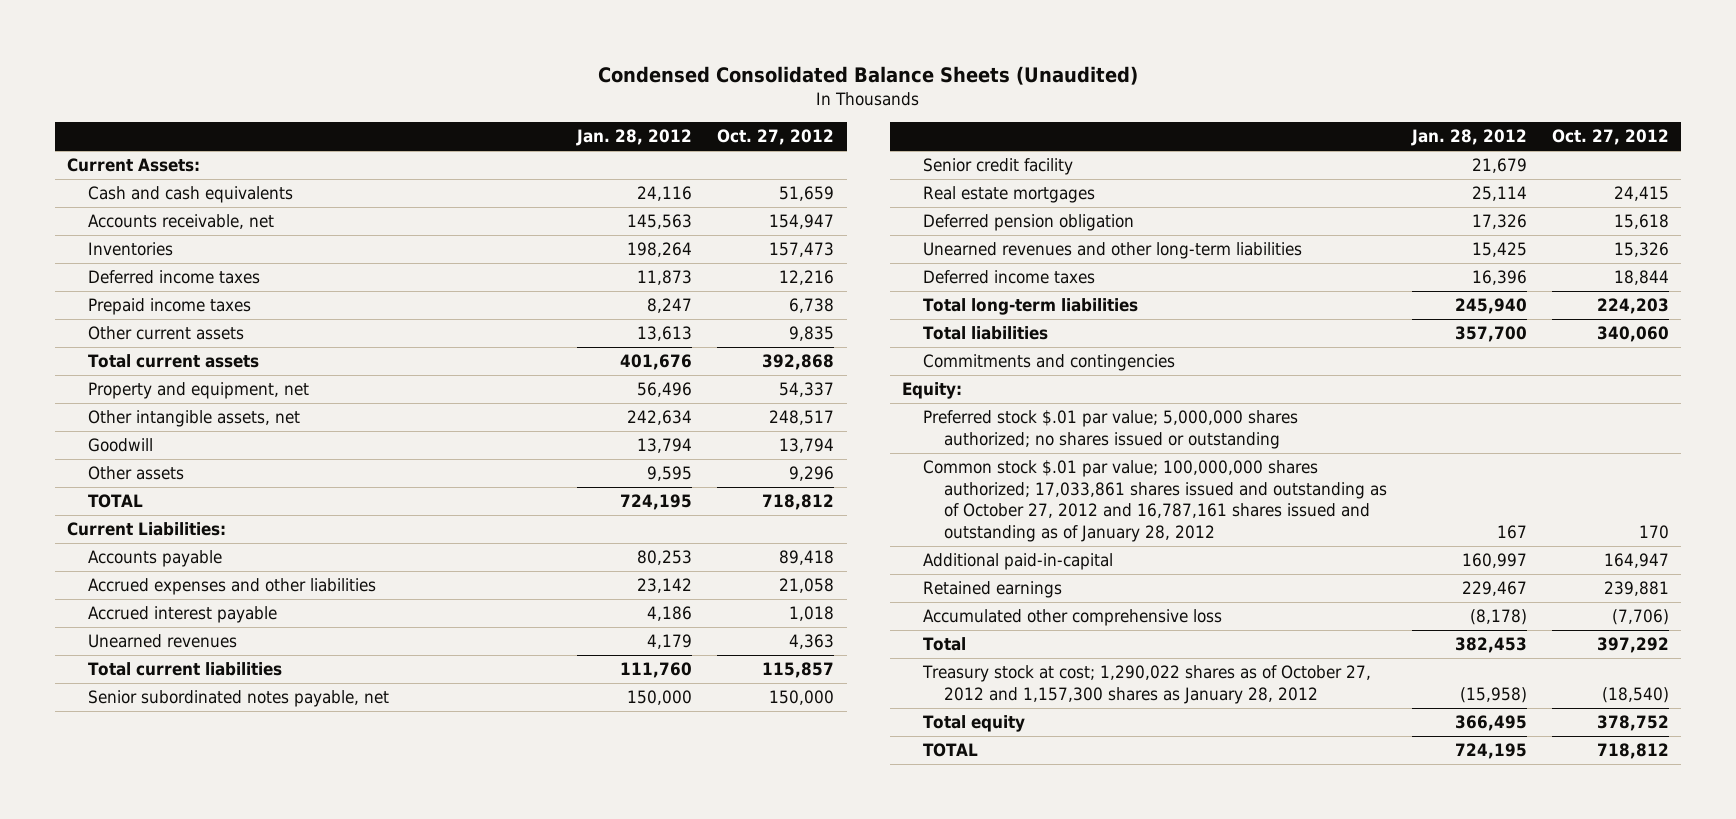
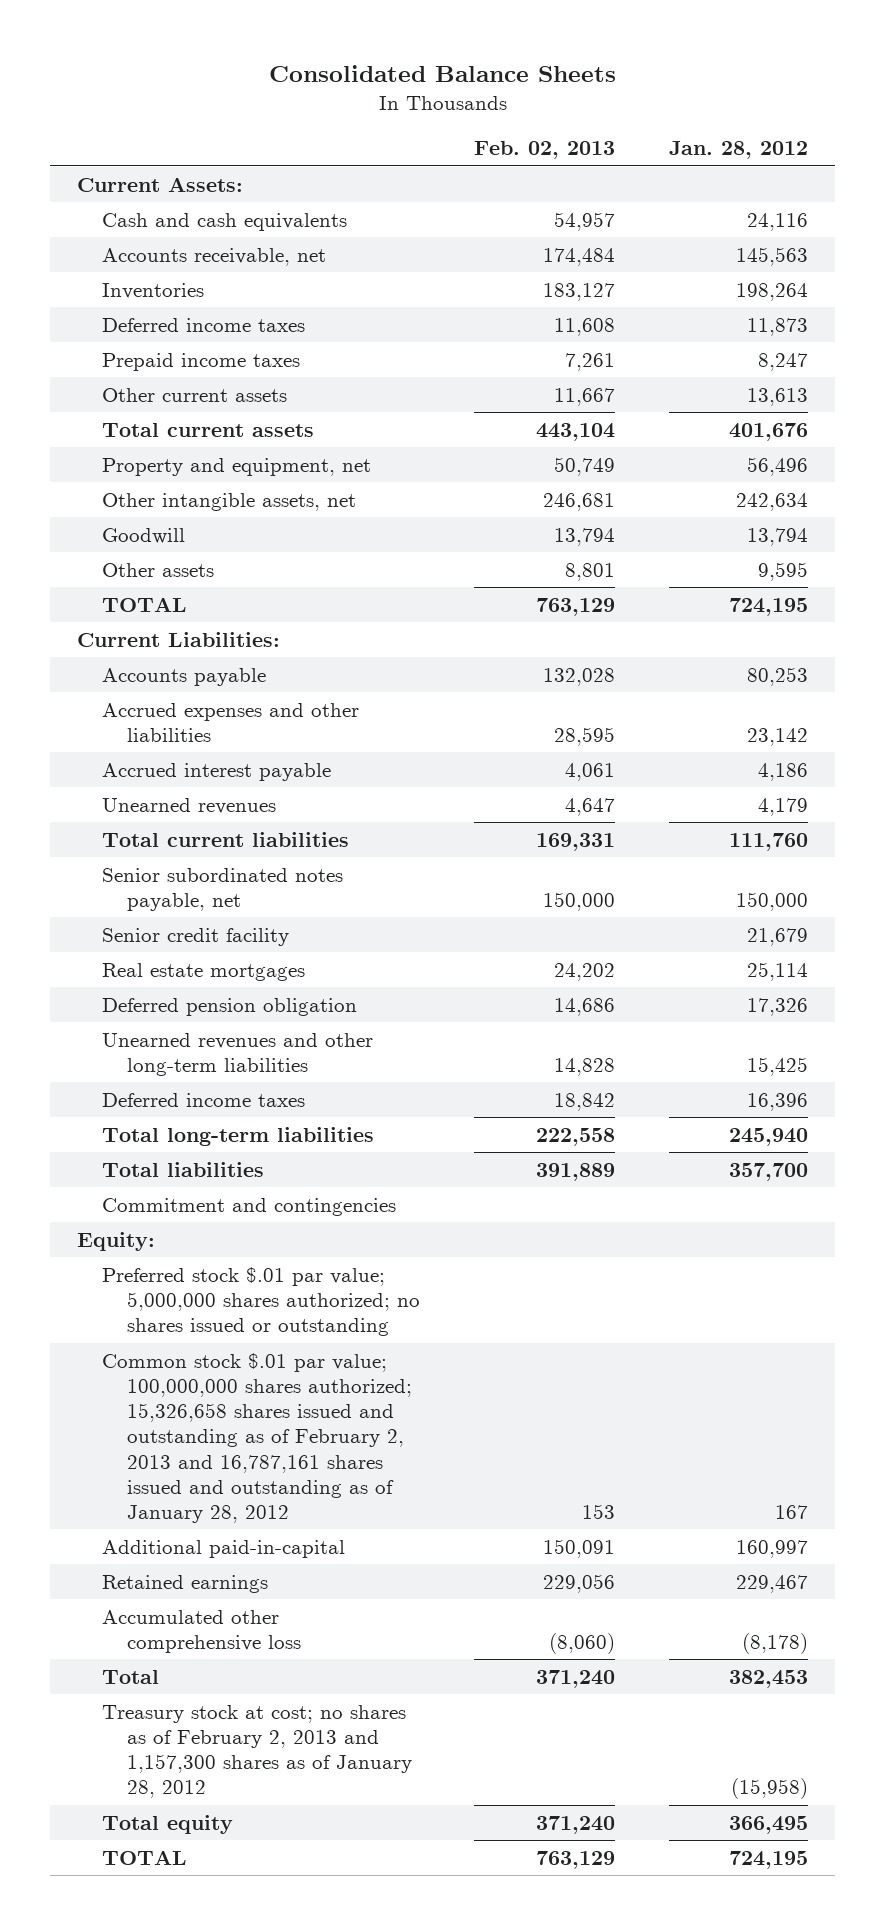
- Condensed Consolidated Balance Sheets (Unaudited)
+ Consolidated Balance Sheets
- | Jan. 28, 2012 | Oct. 27, 2012
+ | Feb. 02, 2013 | Jan. 28, 2012
- Commitments and contingencies
+ Commitment and contingencies
- Common stock $.01 par value; 100,000,000 shares authorized; 17,033,861 shares issued and outstanding as of October 27, 2012 and 16,787,161 shares issued and outstanding as of January 28, 2012 | 167 | 170
+ Common stock $.01 par value; 100,000,000 shares authorized; 15,326,658 shares issued and outstanding as of February 2, 2013 and 16,787,161 shares issued and outstanding as of January 28, 2012 | 153 | 167
- Treasury stock at cost; 1,290,022 shares as of October 27, 2012 and 1,157,300 shares as January 28, 2012 | (15,958) | (18,540)
+ Treasury stock at cost; no shares as of February 2, 2013 and 1,157,300 shares as of January 28, 2012 | | (15,958)

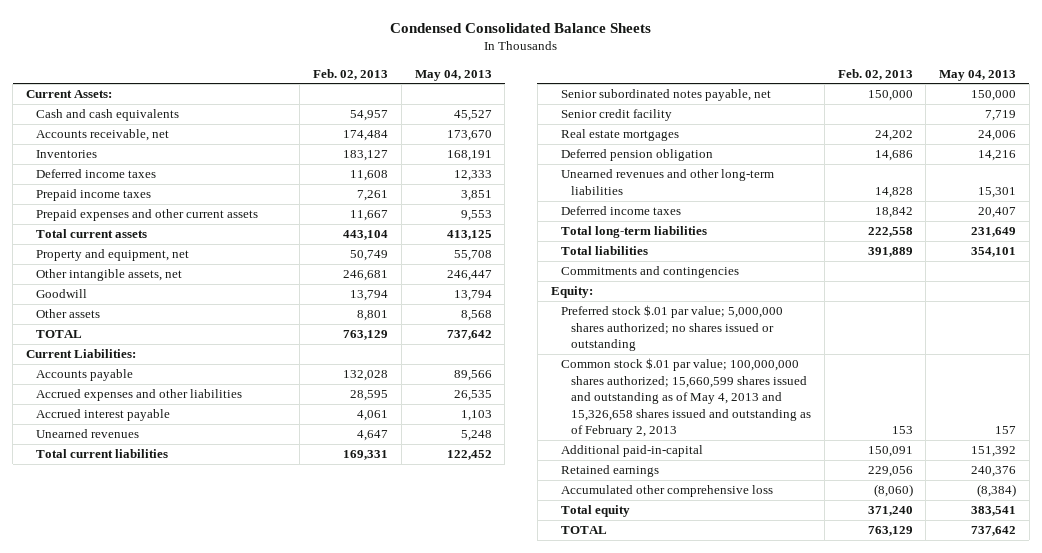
- Consolidated Balance Sheets
+ Condensed Consolidated Balance Sheets
- | Feb. 02, 2013 | Jan. 28, 2012
+ | Feb. 02, 2013 | May 04, 2013
- Other current assets | 11,667 | 13,613
+ Prepaid expenses and other current assets | 11,667 | 9,553
- Commitment and contingencies
+ Commitments and contingencies
- Common stock $.01 par value; 100,000,000 shares authorized; 15,326,658 shares issued and outstanding as of February 2, 2013 and 16,787,161 shares issued and outstanding as of January 28, 2012 | 153 | 167
+ Common stock $.01 par value; 100,000,000 shares authorized; 15,660,599 shares issued and outstanding as of May 4, 2013 and 15,326,658 shares issued and outstanding as of February 2, 2013 | 153 | 157
- Total | 371,240 | 382,453
- Treasury stock at cost; no shares as of February 2, 2013 and 1,157,300 shares as of January 28, 2012 | | (15,958)

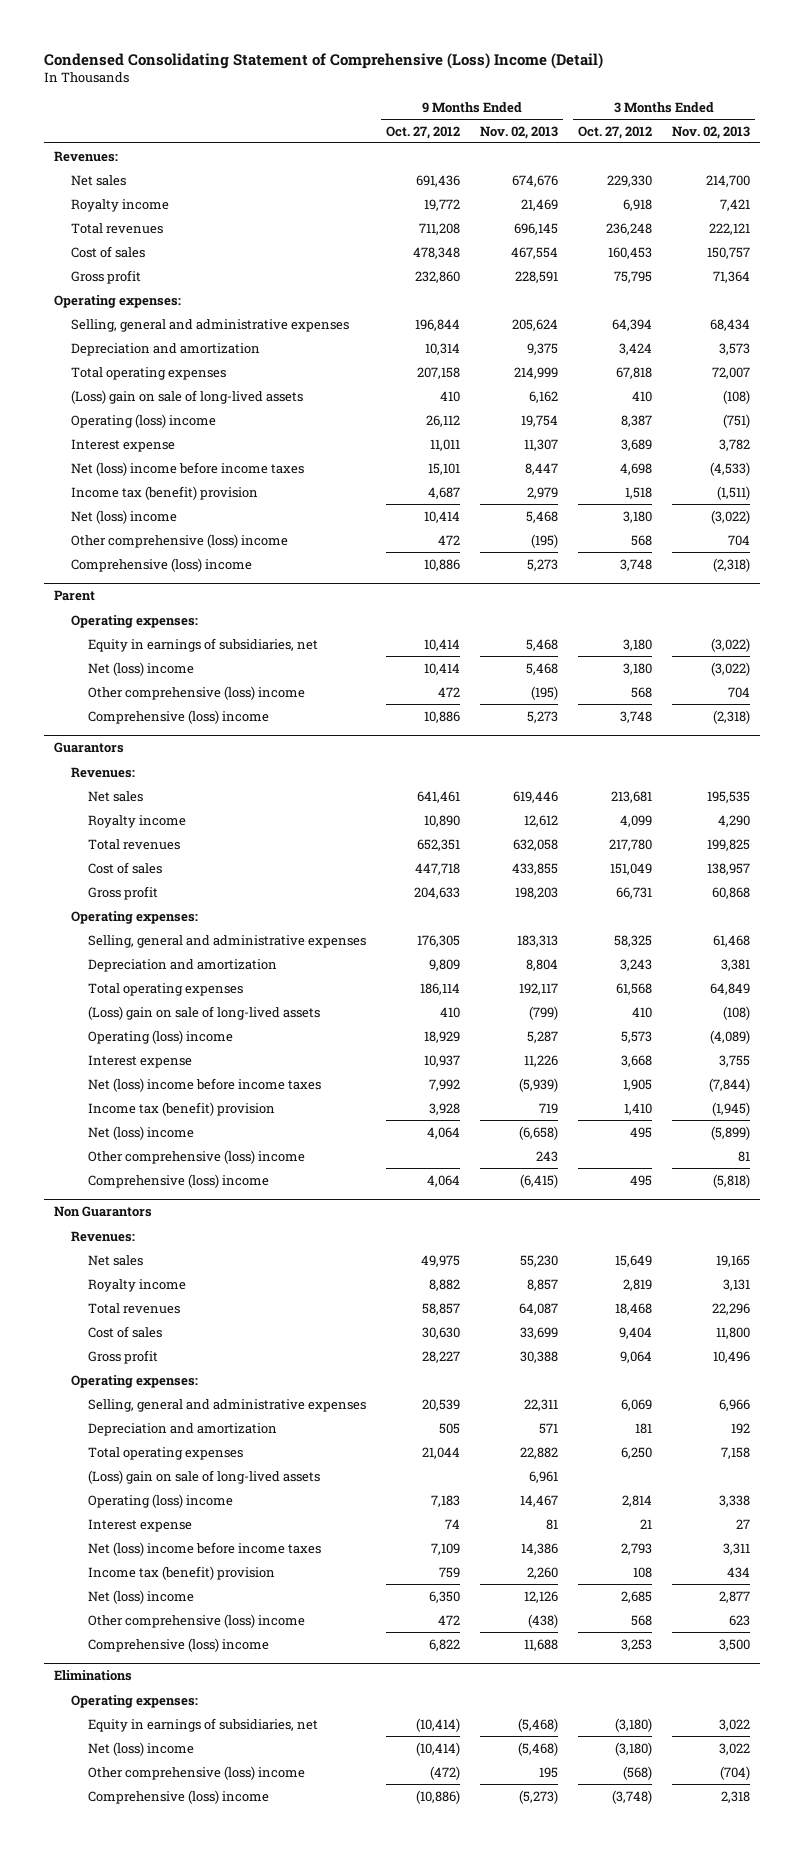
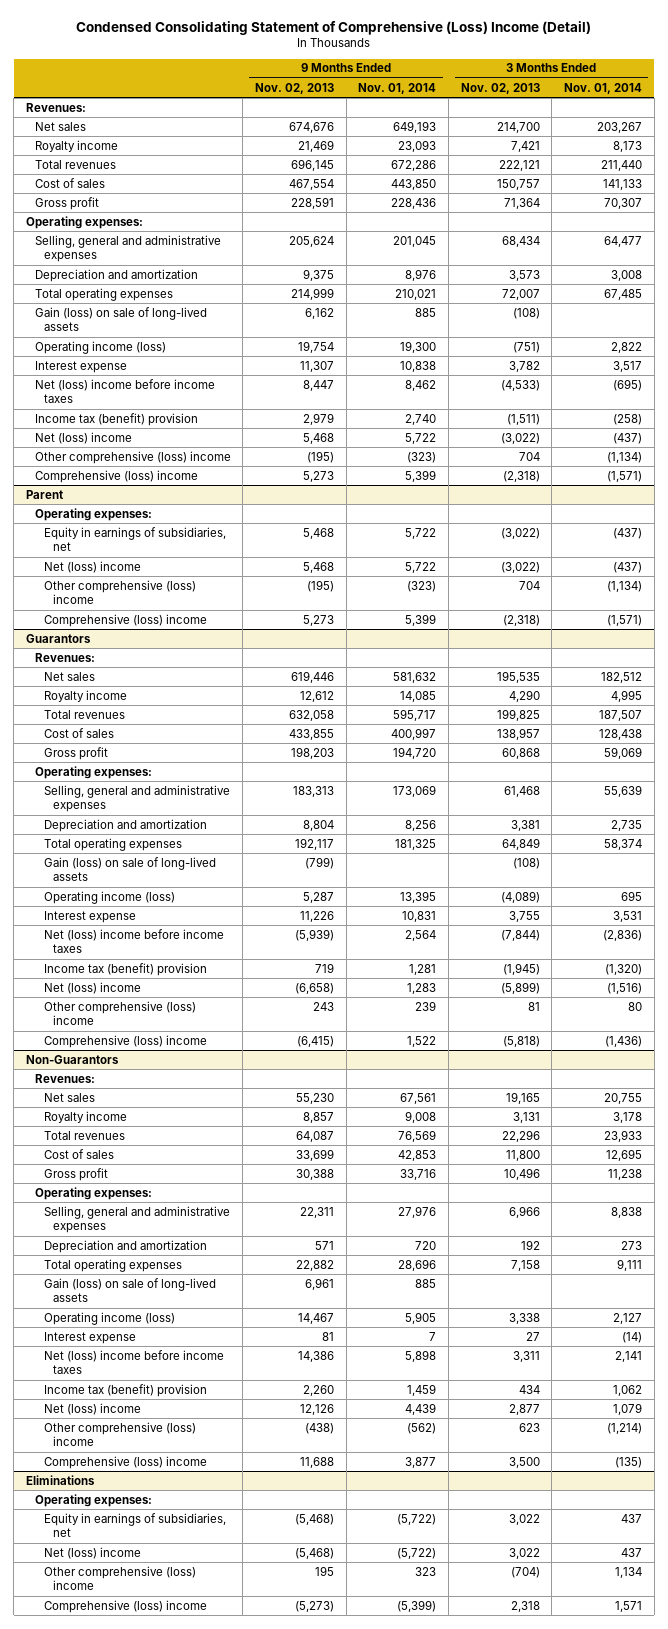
- | 9 Months Ended Oct. 27, 2012 | 9 Months Ended Nov. 02, 2013 | 3 Months Ended Oct. 27, 2012 | 3 Months Ended Nov. 02, 2013
+ | 9 Months Ended Nov. 02, 2013 | 9 Months Ended Nov. 01, 2014 | 3 Months Ended Nov. 02, 2013 | 3 Months Ended Nov. 01, 2014
- (Loss) gain on sale of long-lived assets | 410 | 6,162 | 410 | (108)
- Operating (loss) income | 26,112 | 19,754 | 8,387 | (751)
+ Gain (loss) on sale of long-lived assets | 6,162 | 885 | (108) |
+ Operating income (loss) | 19,754 | 19,300 | (751) | 2,822
@ Guarantors
- (Loss) gain on sale of long-lived assets | 410 | (799) | 410 | (108)
- Operating (loss) income | 18,929 | 5,287 | 5,573 | (4,089)
+ Gain (loss) on sale of long-lived assets | (799) | | (108) |
+ Operating income (loss) | 5,287 | 13,395 | (4,089) | 695
- Non Guarantors
+ Non-Guarantors
- (Loss) gain on sale of long-lived assets | | 6,961 | |
- Operating (loss) income | 7,183 | 14,467 | 2,814 | 3,338
+ Gain (loss) on sale of long-lived assets | 6,961 | 885 | |
+ Operating income (loss) | 14,467 | 5,905 | 3,338 | 2,127

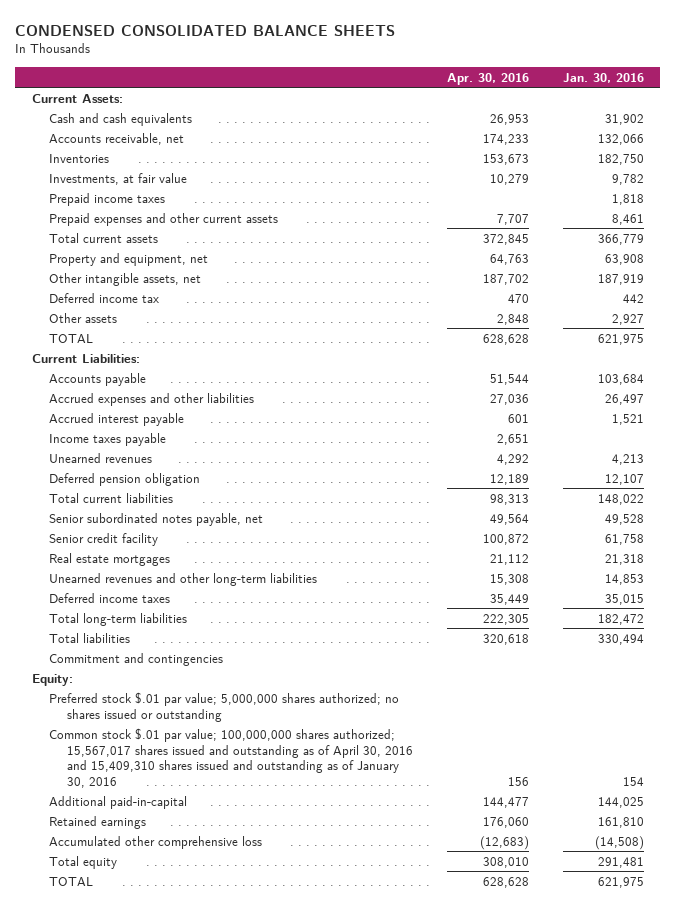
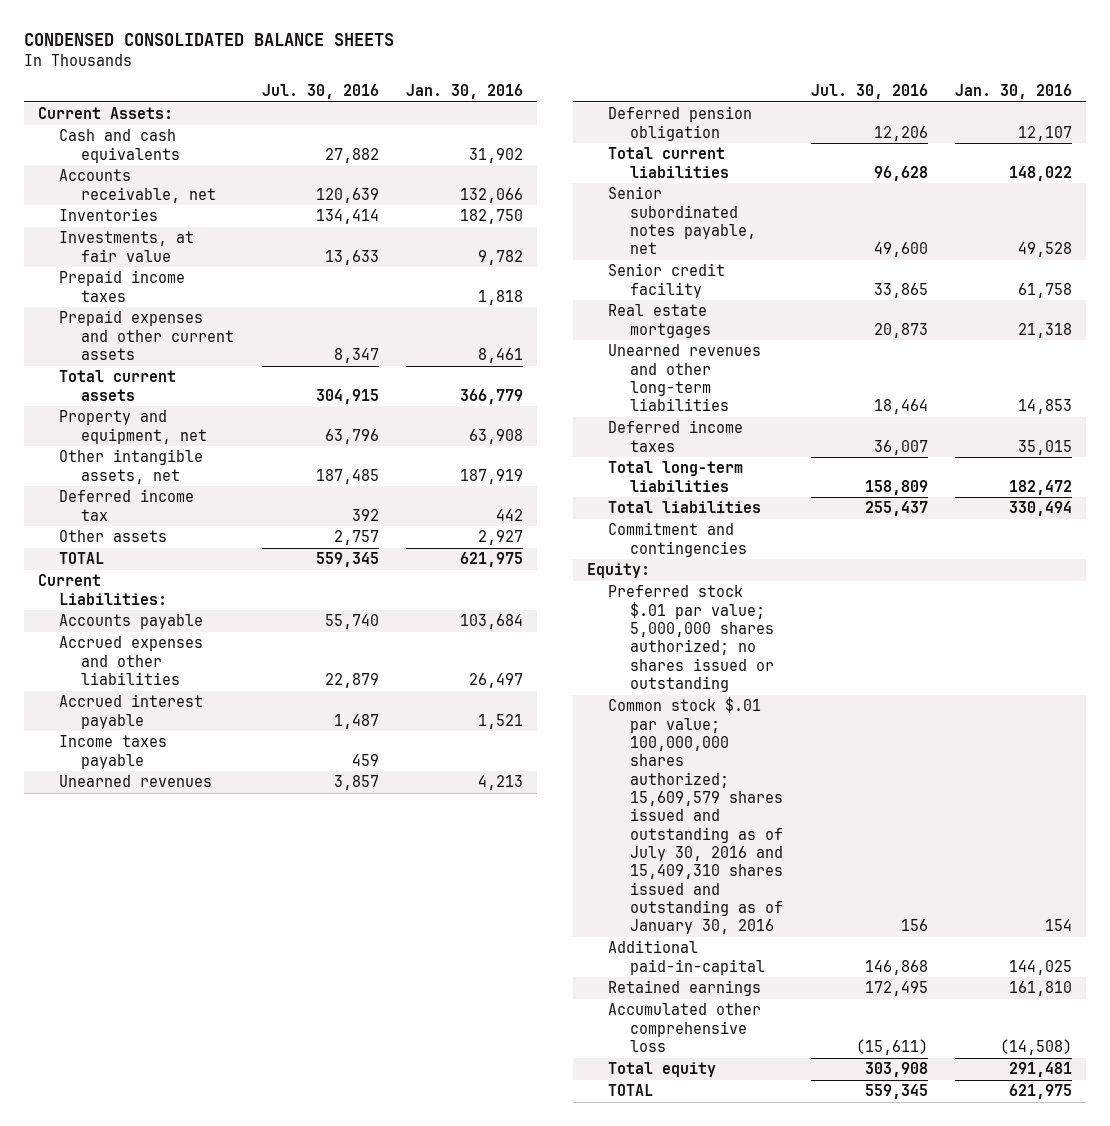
- | Apr. 30, 2016 | Jan. 30, 2016
+ | Jul. 30, 2016 | Jan. 30, 2016
- Common stock $.01 par value; 100,000,000 shares authorized; 15,567,017 shares issued and outstanding as of April 30, 2016 and 15,409,310 shares issued and outstanding as of January 30, 2016 | 156 | 154
+ Common stock $.01 par value; 100,000,000 shares authorized; 15,609,579 shares issued and outstanding as of July 30, 2016 and 15,409,310 shares issued and outstanding as of January 30, 2016 | 156 | 154

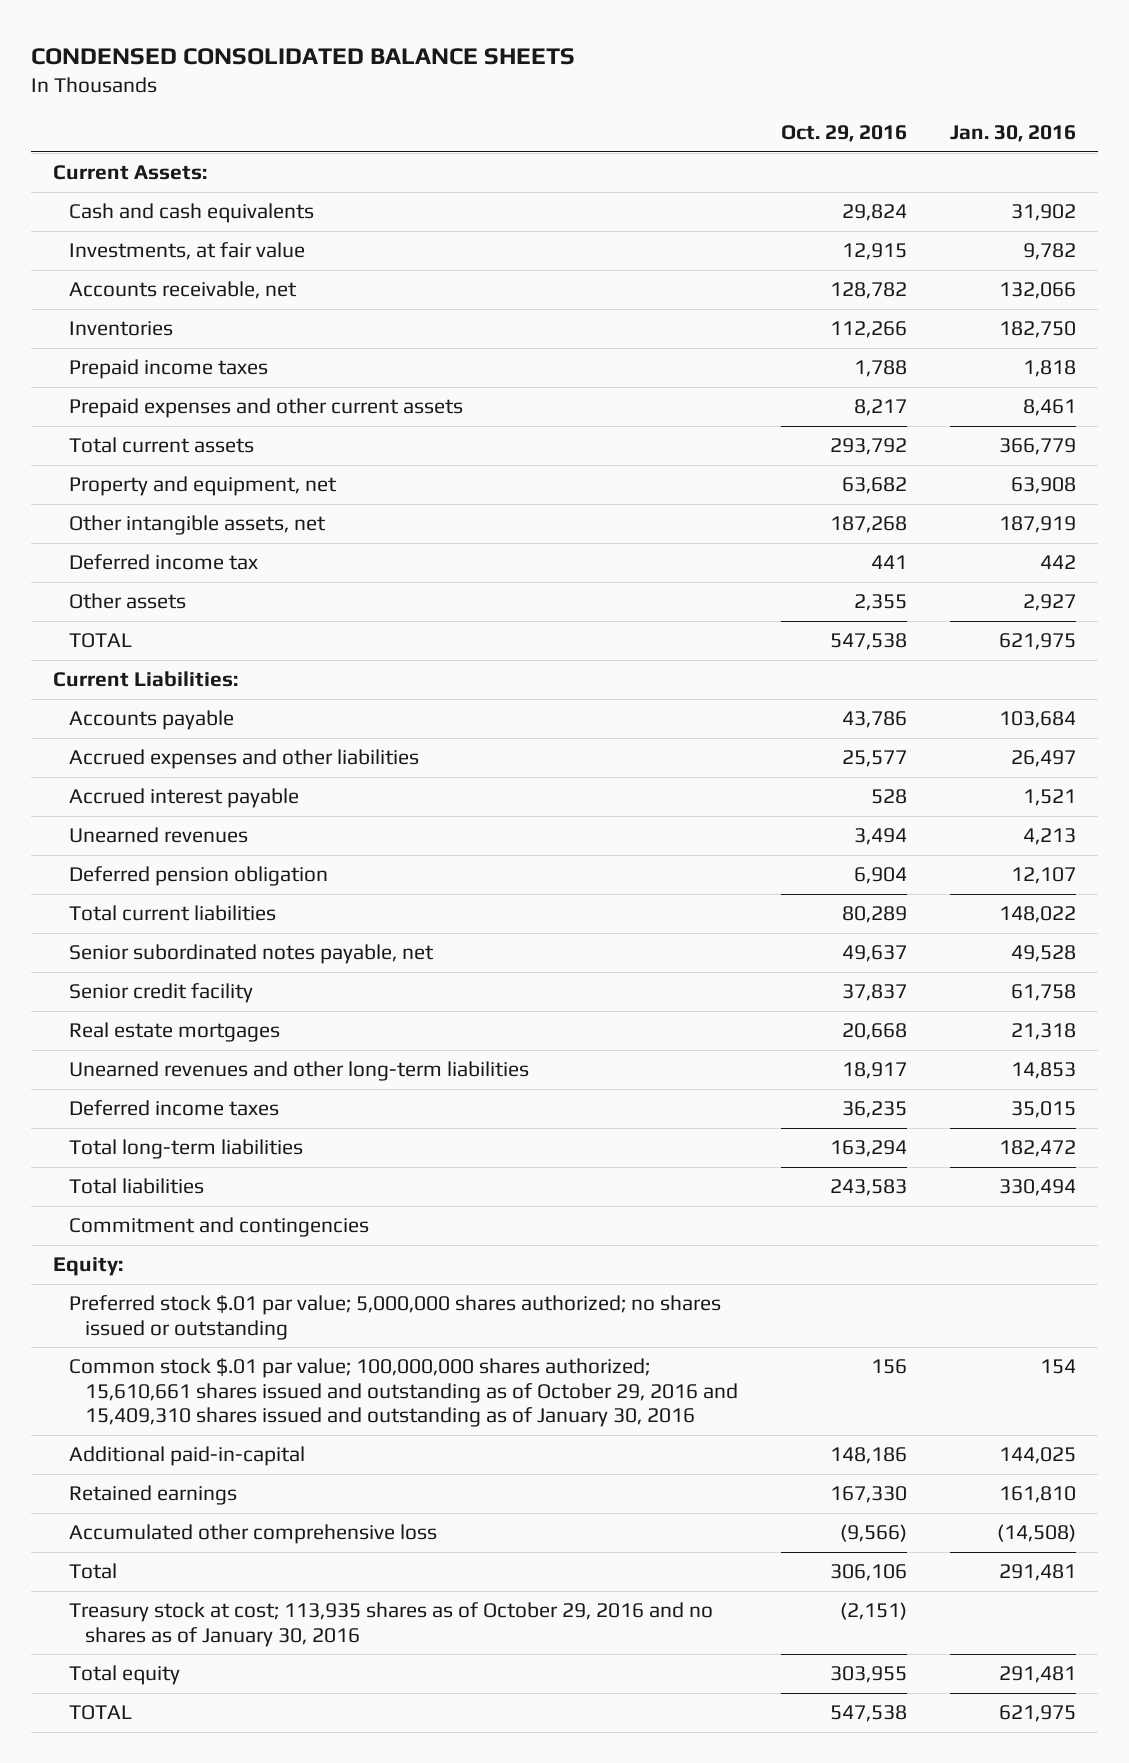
- | Jul. 30, 2016 | Jan. 30, 2016
+ | Oct. 29, 2016 | Jan. 30, 2016
moved up: Investments, at fair value | 12,915 | 9,782
- Income taxes payable | 459 |
- Common stock $.01 par value; 100,000,000 shares authorized; 15,609,579 shares issued and outstanding as of July 30, 2016 and 15,409,310 shares issued and outstanding as of January 30, 2016 | 156 | 154
+ Common stock $.01 par value; 100,000,000 shares authorized; 15,610,661 shares issued and outstanding as of October 29, 2016 and 15,409,310 shares issued and outstanding as of January 30, 2016 | 156 | 154
+ Total | 306,106 | 291,481
+ Treasury stock at cost; 113,935 shares as of October 29, 2016 and no shares as of January 30, 2016 | (2,151) |

